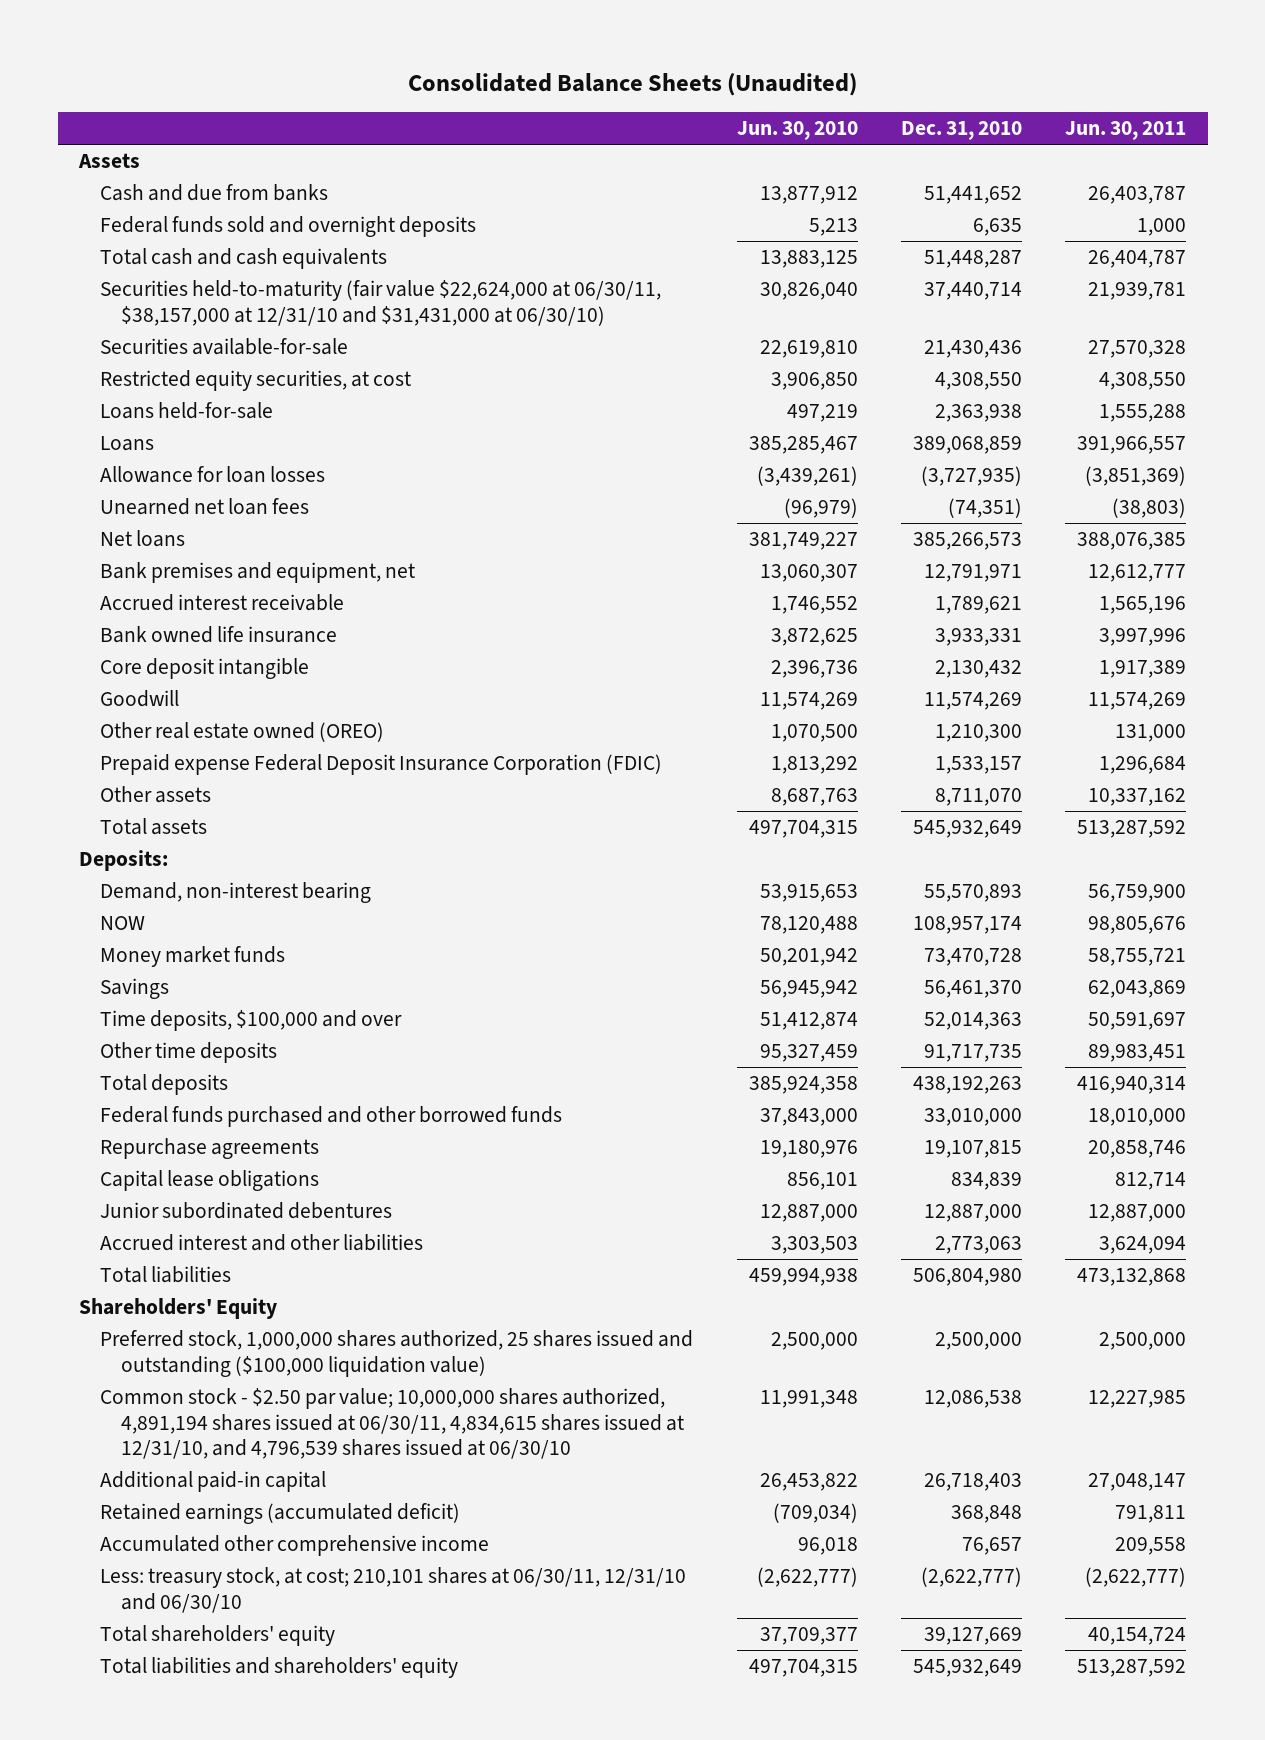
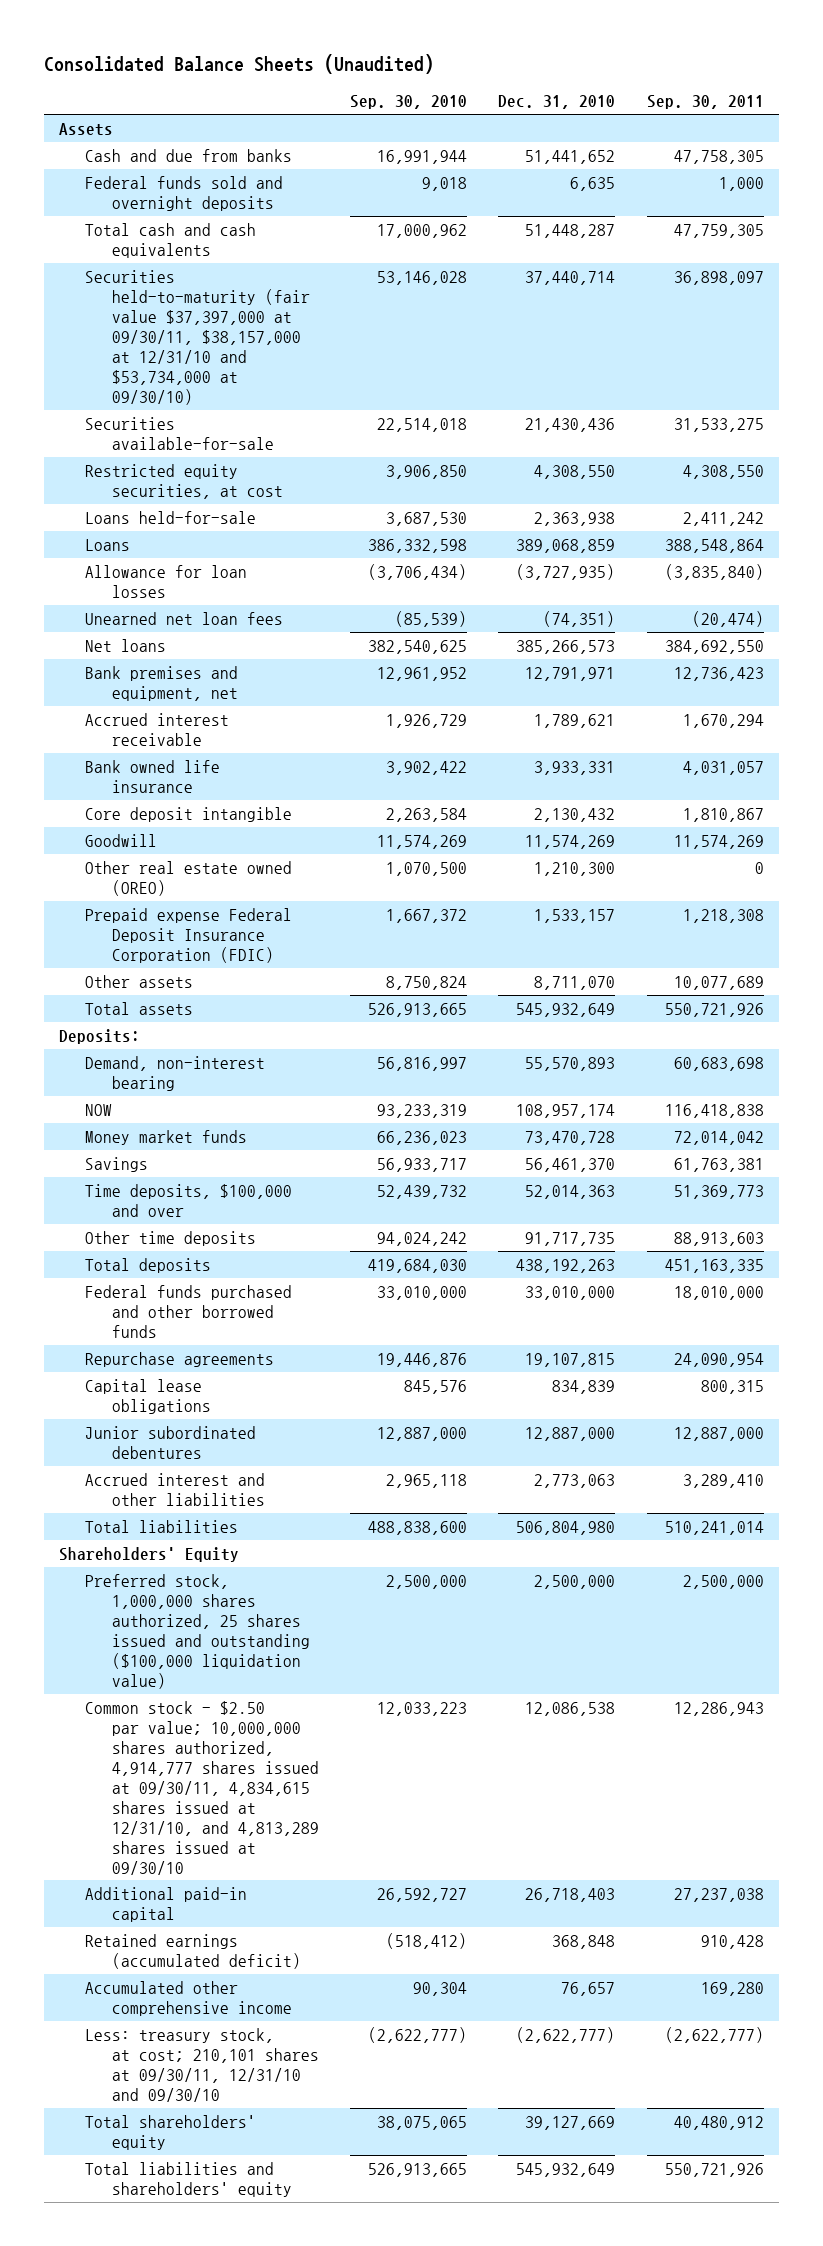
- | Jun. 30, 2010 | Dec. 31, 2010 | Jun. 30, 2011
+ | Sep. 30, 2010 | Dec. 31, 2010 | Sep. 30, 2011
- Securities held-to-maturity (fair value $22,624,000 at 06/30/11, $38,157,000 at 12/31/10 and $31,431,000 at 06/30/10) | 30,826,040 | 37,440,714 | 21,939,781
+ Securities held-to-maturity (fair value $37,397,000 at 09/30/11, $38,157,000 at 12/31/10 and $53,734,000 at 09/30/10) | 53,146,028 | 37,440,714 | 36,898,097
- Common stock - $2.50 par value; 10,000,000 shares authorized, 4,891,194 shares issued at 06/30/11, 4,834,615 shares issued at 12/31/10, and 4,796,539 shares issued at 06/30/10 | 11,991,348 | 12,086,538 | 12,227,985
+ Common stock - $2.50 par value; 10,000,000 shares authorized, 4,914,777 shares issued at 09/30/11, 4,834,615 shares issued at 12/31/10, and 4,813,289 shares issued at 09/30/10 | 12,033,223 | 12,086,538 | 12,286,943
- Less: treasury stock, at cost; 210,101 shares at 06/30/11, 12/31/10 and 06/30/10 | (2,622,777) | (2,622,777) | (2,622,777)
+ Less: treasury stock, at cost; 210,101 shares at 09/30/11, 12/31/10 and 09/30/10 | (2,622,777) | (2,622,777) | (2,622,777)

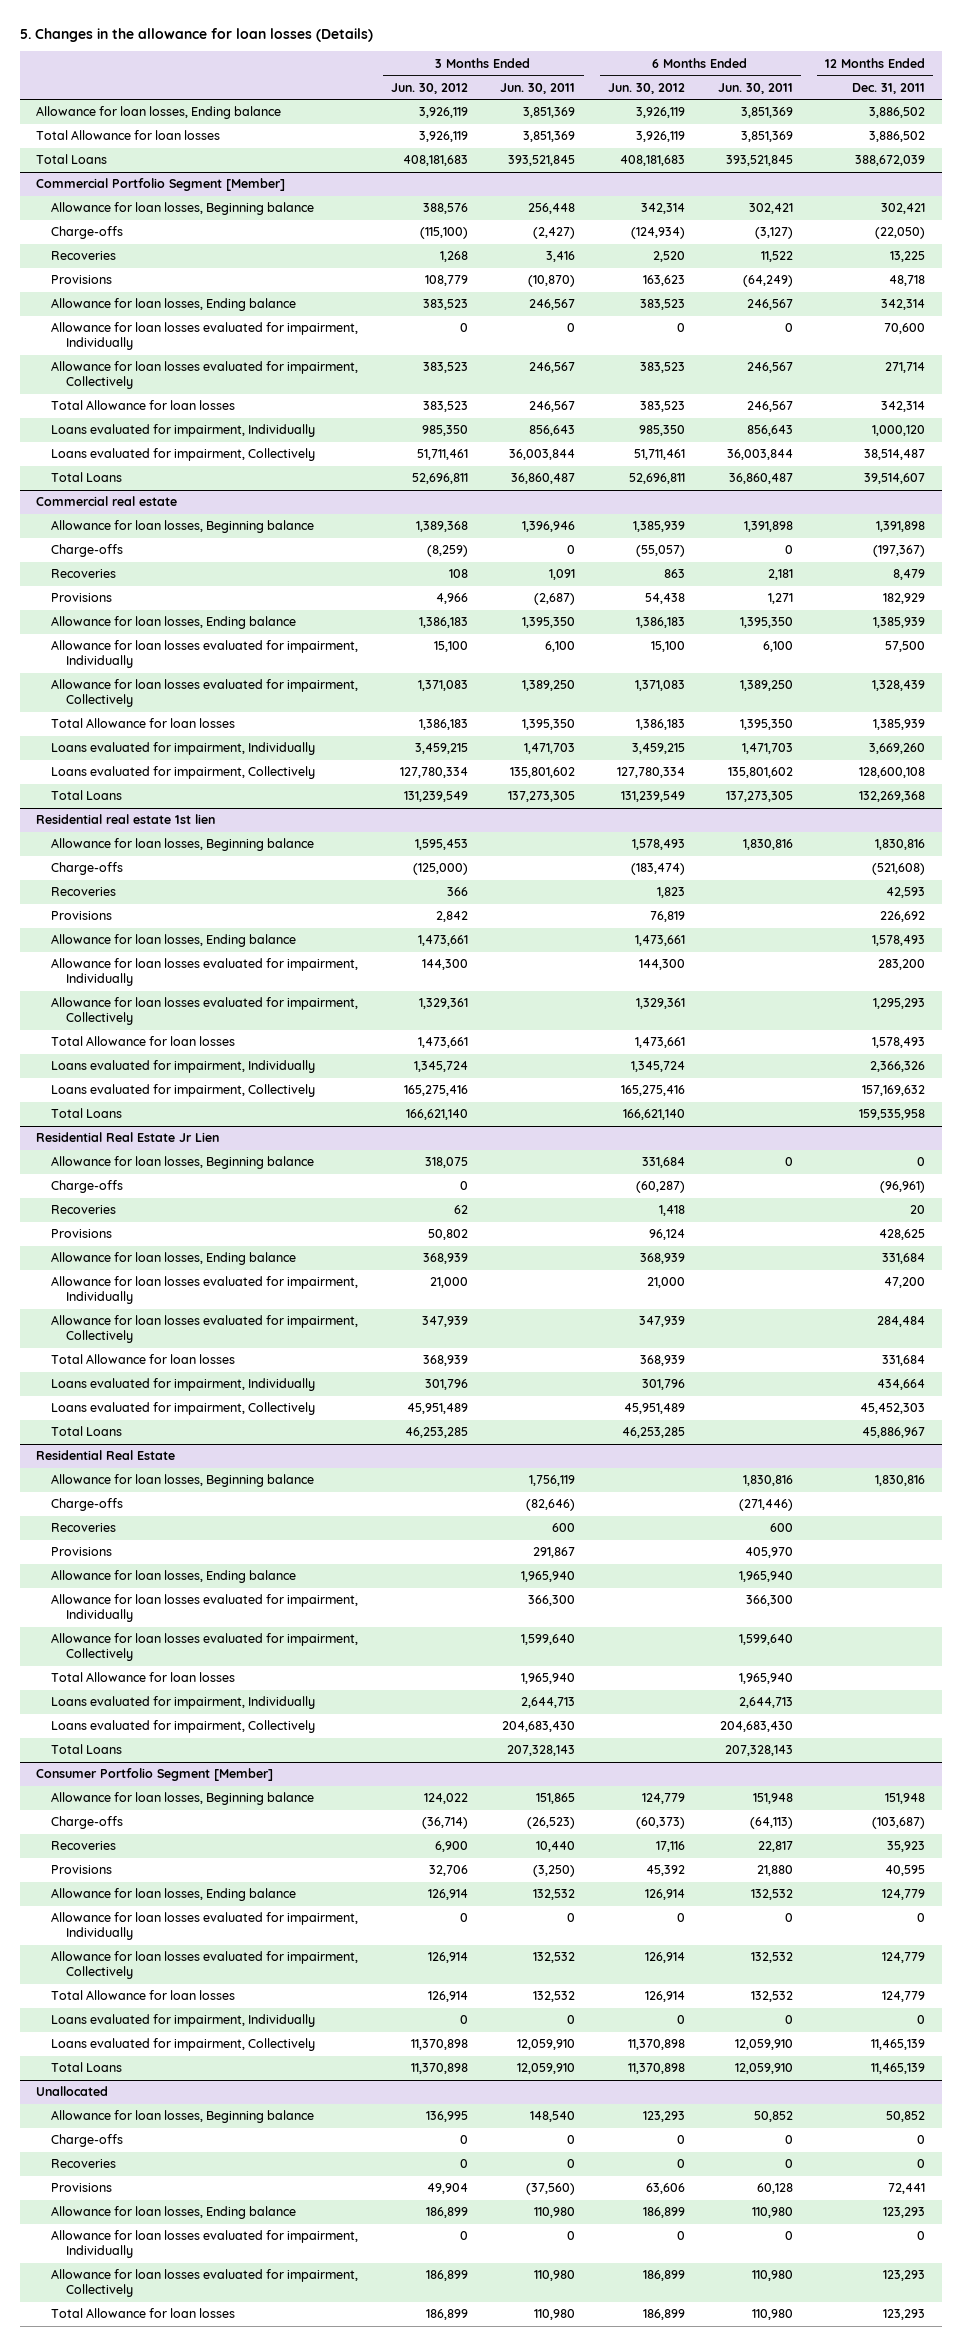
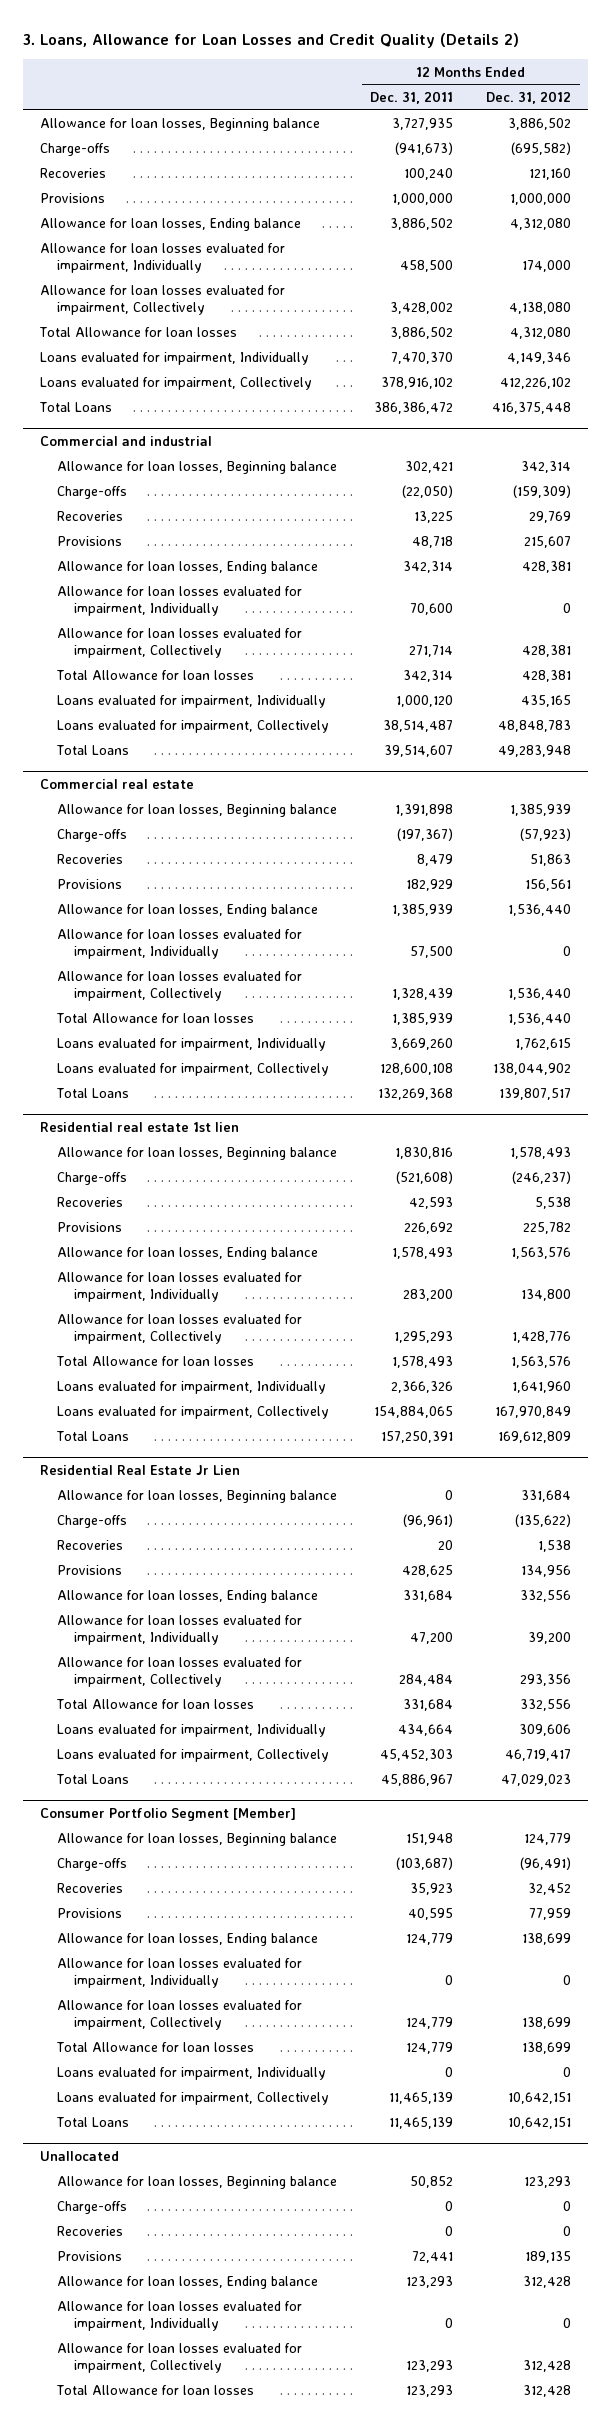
- 5. Changes in the allowance for loan losses (Details)
+ 3. Loans, Allowance for Loan Losses and Credit Quality (Details 2)
- | 3 Months Ended Jun. 30, 2012 | 3 Months Ended Jun. 30, 2011 | 6 Months Ended Jun. 30, 2012 | 6 Months Ended Jun. 30, 2011 | 12 Months Ended Dec. 31, 2011
+ | 12 Months Ended Dec. 31, 2011 | 12 Months Ended Dec. 31, 2012
+ Allowance for loan losses, Beginning balance | 3,727,935 | 3,886,502
+ Charge-offs | (941,673) | (695,582)
+ Recoveries | 100,240 | 121,160
+ Provisions | 1,000,000 | 1,000,000
+ Allowance for loan losses evaluated for impairment, Individually | 458,500 | 174,000
+ Allowance for loan losses evaluated for impairment, Collectively | 3,428,002 | 4,138,080
- Total Loans | 408,181,683 | 393,521,845 | 408,181,683 | 393,521,845 | 388,672,039
- Commercial Portfolio Segment [Member]
+ Loans evaluated for impairment, Individually | 7,470,370 | 4,149,346
+ Loans evaluated for impairment, Collectively | 378,916,102 | 412,226,102
+ Total Loans | 386,386,472 | 416,375,448
+ Commercial and industrial
@ Residential real estate 1st lien
- Loans evaluated for impairment, Collectively | 165,275,416 | | 165,275,416 | | 157,169,632
- Total Loans | 166,621,140 | | 166,621,140 | | 159,535,958
+ Loans evaluated for impairment, Collectively | 154,884,065 | 167,970,849
+ Total Loans | 157,250,391 | 169,612,809
- Residential Real Estate
- Allowance for loan losses, Beginning balance | | 1,756,119 | | 1,830,816 | 1,830,816
- Charge-offs | | (82,646) | | (271,446) |
- Recoveries | | 600 | | 600 |
- Provisions | | 291,867 | | 405,970 |
- Allowance for loan losses, Ending balance | | 1,965,940 | | 1,965,940 |
- Allowance for loan losses evaluated for impairment, Individually | | 366,300 | | 366,300 |
- Allowance for loan losses evaluated for impairment, Collectively | | 1,599,640 | | 1,599,640 |
- Total Allowance for loan losses | | 1,965,940 | | 1,965,940 |
- Loans evaluated for impairment, Individually | | 2,644,713 | | 2,644,713 |
- Loans evaluated for impairment, Collectively | | 204,683,430 | | 204,683,430 |
- Total Loans | | 207,328,143 | | 207,328,143 |

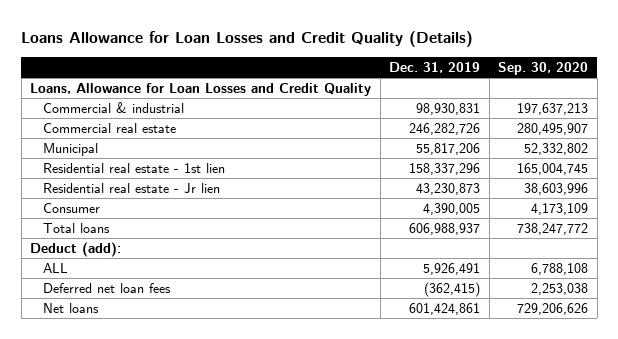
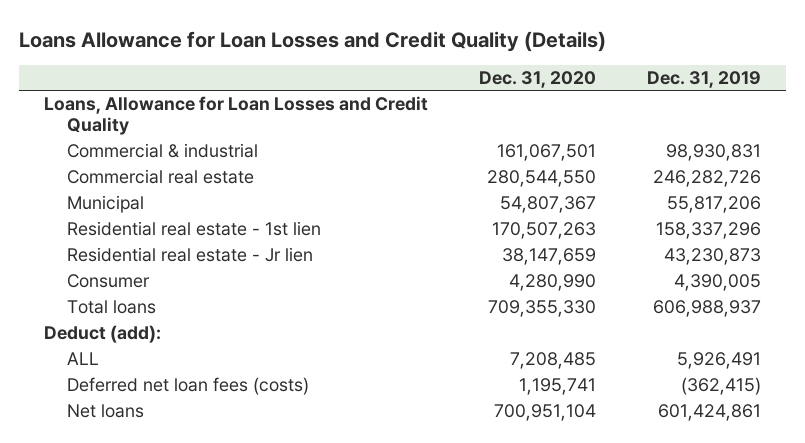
- | Dec. 31, 2019 | Sep. 30, 2020
+ | Dec. 31, 2020 | Dec. 31, 2019
- Deferred net loan fees | (362,415) | 2,253,038
+ Deferred net loan fees (costs) | 1,195,741 | (362,415)

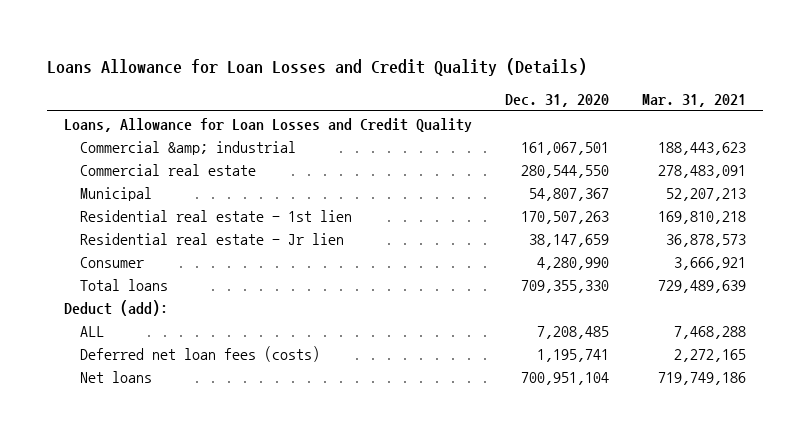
- | Dec. 31, 2020 | Dec. 31, 2019
+ | Dec. 31, 2020 | Mar. 31, 2021
- Commercial & industrial | 161,067,501 | 98,930,831
+ Commercial &amp; industrial | 161,067,501 | 188,443,623

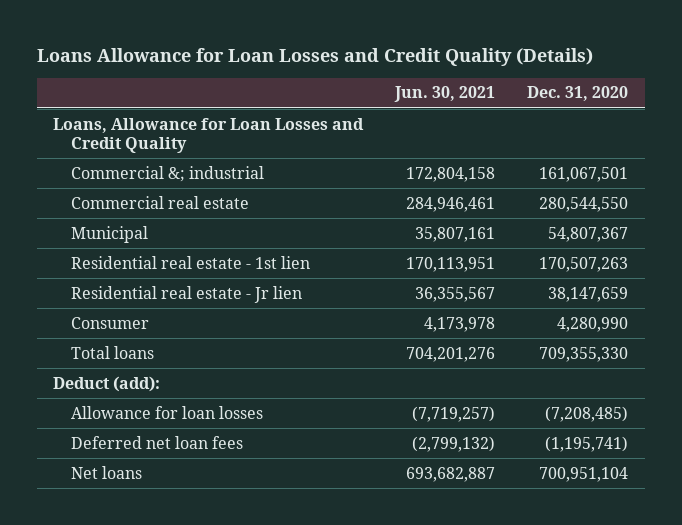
- | Dec. 31, 2020 | Mar. 31, 2021
+ | Jun. 30, 2021 | Dec. 31, 2020
- Commercial &amp; industrial | 161,067,501 | 188,443,623
+ Commercial &; industrial | 172,804,158 | 161,067,501
- ALL | 7,208,485 | 7,468,288
- Deferred net loan fees (costs) | 1,195,741 | 2,272,165
+ Allowance for loan losses | (7,719,257) | (7,208,485)
+ Deferred net loan fees | (2,799,132) | (1,195,741)

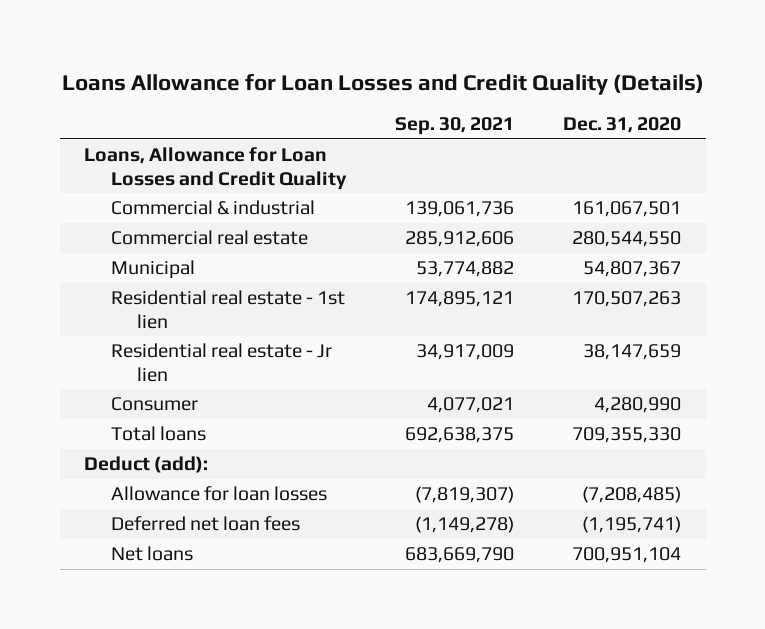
- | Jun. 30, 2021 | Dec. 31, 2020
+ | Sep. 30, 2021 | Dec. 31, 2020
- Commercial &; industrial | 172,804,158 | 161,067,501
+ Commercial & industrial | 139,061,736 | 161,067,501

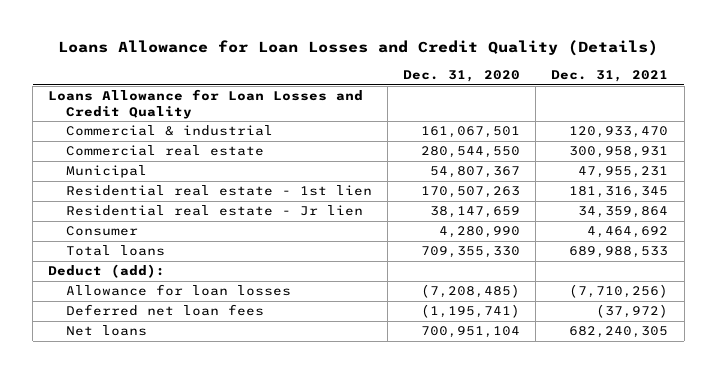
- | Sep. 30, 2021 | Dec. 31, 2020
+ | Dec. 31, 2020 | Dec. 31, 2021
- Loans, Allowance for Loan Losses and Credit Quality
+ Loans Allowance for Loan Losses and Credit Quality

